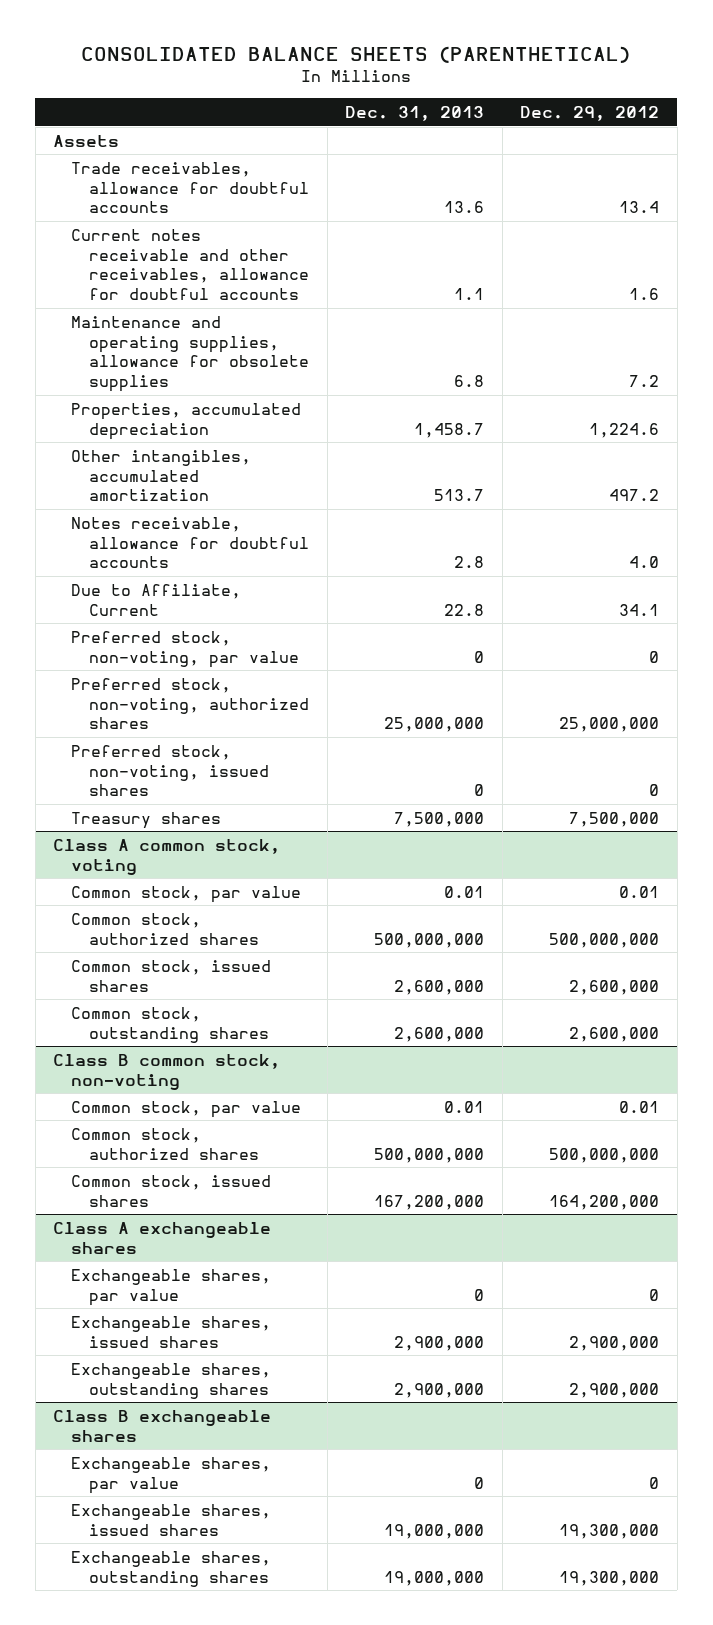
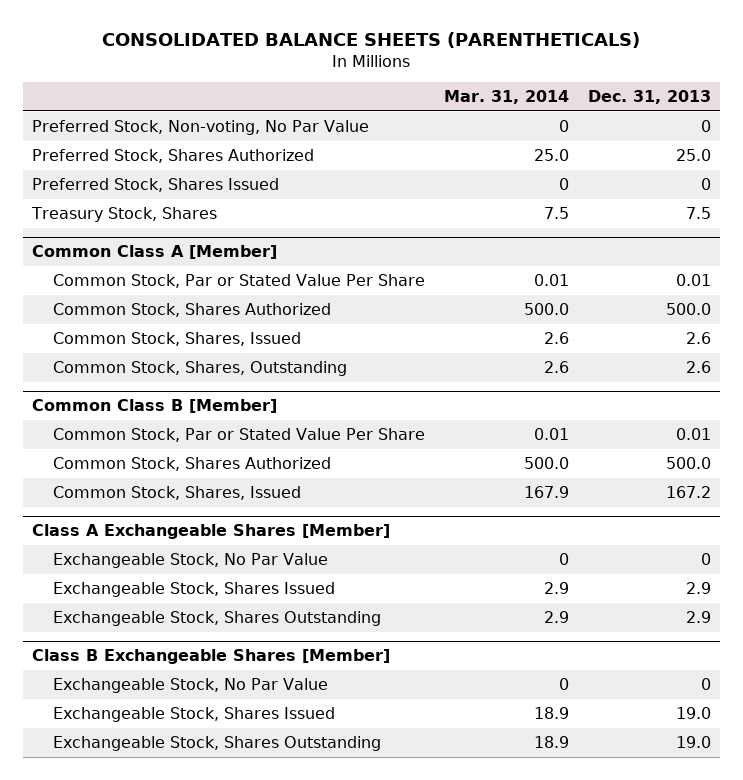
- CONSOLIDATED BALANCE SHEETS (PARENTHETICAL)
+ CONSOLIDATED BALANCE SHEETS (PARENTHETICALS)
- | Dec. 31, 2013 | Dec. 29, 2012
+ | Mar. 31, 2014 | Dec. 31, 2013
- Assets
- Trade receivables, allowance for doubtful accounts | 13.6 | 13.4
- Current notes receivable and other receivables, allowance for doubtful accounts | 1.1 | 1.6
- Maintenance and operating supplies, allowance for obsolete supplies | 6.8 | 7.2
- Properties, accumulated depreciation | 1,458.7 | 1,224.6
- Other intangibles, accumulated amortization | 513.7 | 497.2
- Notes receivable, allowance for doubtful accounts | 2.8 | 4.0
- Due to Affiliate, Current | 22.8 | 34.1
- Preferred stock, non-voting, par value | 0 | 0
- Preferred stock, non-voting, authorized shares | 25,000,000 | 25,000,000
- Preferred stock, non-voting, issued shares | 0 | 0
- Treasury shares | 7,500,000 | 7,500,000
- Class A common stock, voting
- Common stock, par value | 0.01 | 0.01
- Common stock, authorized shares | 500,000,000 | 500,000,000
- Common stock, issued shares | 2,600,000 | 2,600,000
- Common stock, outstanding shares | 2,600,000 | 2,600,000
- Class B common stock, non-voting
- Common stock, par value | 0.01 | 0.01
- Common stock, authorized shares | 500,000,000 | 500,000,000
- Common stock, issued shares | 167,200,000 | 164,200,000
- Class A exchangeable shares
- Exchangeable shares, par value | 0 | 0
- Exchangeable shares, issued shares | 2,900,000 | 2,900,000
- Exchangeable shares, outstanding shares | 2,900,000 | 2,900,000
- Class B exchangeable shares
- Exchangeable shares, par value | 0 | 0
- Exchangeable shares, issued shares | 19,000,000 | 19,300,000
- Exchangeable shares, outstanding shares | 19,000,000 | 19,300,000
+ Preferred Stock, Non-voting, No Par Value | 0 | 0
+ Preferred Stock, Shares Authorized | 25.0 | 25.0
+ Preferred Stock, Shares Issued | 0 | 0
+ Treasury Stock, Shares | 7.5 | 7.5
+ Common Class A [Member]
+ Common Stock, Par or Stated Value Per Share | 0.01 | 0.01
+ Common Stock, Shares Authorized | 500.0 | 500.0
+ Common Stock, Shares, Issued | 2.6 | 2.6
+ Common Stock, Shares, Outstanding | 2.6 | 2.6
+ Common Class B [Member]
+ Common Stock, Par or Stated Value Per Share | 0.01 | 0.01
+ Common Stock, Shares Authorized | 500.0 | 500.0
+ Common Stock, Shares, Issued | 167.9 | 167.2
+ Class A Exchangeable Shares [Member]
+ Exchangeable Stock, No Par Value | 0 | 0
+ Exchangeable Stock, Shares Issued | 2.9 | 2.9
+ Exchangeable Stock, Shares Outstanding | 2.9 | 2.9
+ Class B Exchangeable Shares [Member]
+ Exchangeable Stock, No Par Value | 0 | 0
+ Exchangeable Stock, Shares Issued | 18.9 | 19.0
+ Exchangeable Stock, Shares Outstanding | 18.9 | 19.0

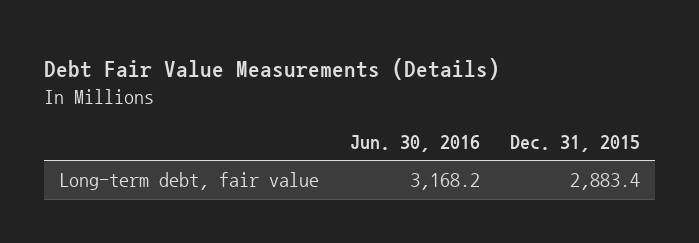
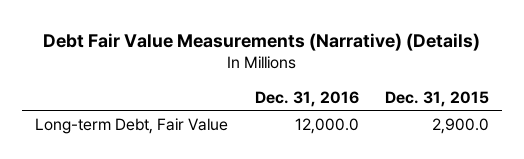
- Debt Fair Value Measurements (Details)
+ Debt Fair Value Measurements (Narrative) (Details)
- | Jun. 30, 2016 | Dec. 31, 2015
+ | Dec. 31, 2016 | Dec. 31, 2015
- Long-term debt, fair value | 3,168.2 | 2,883.4
+ Long-term Debt, Fair Value | 12,000.0 | 2,900.0

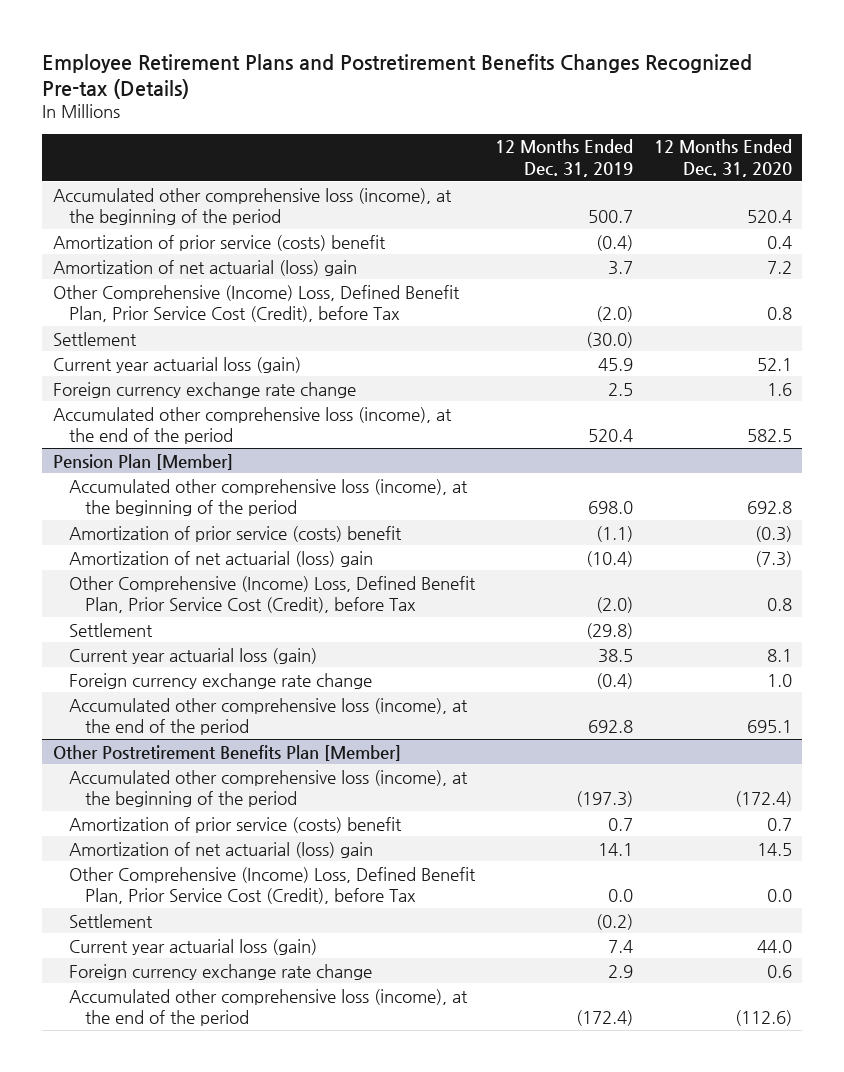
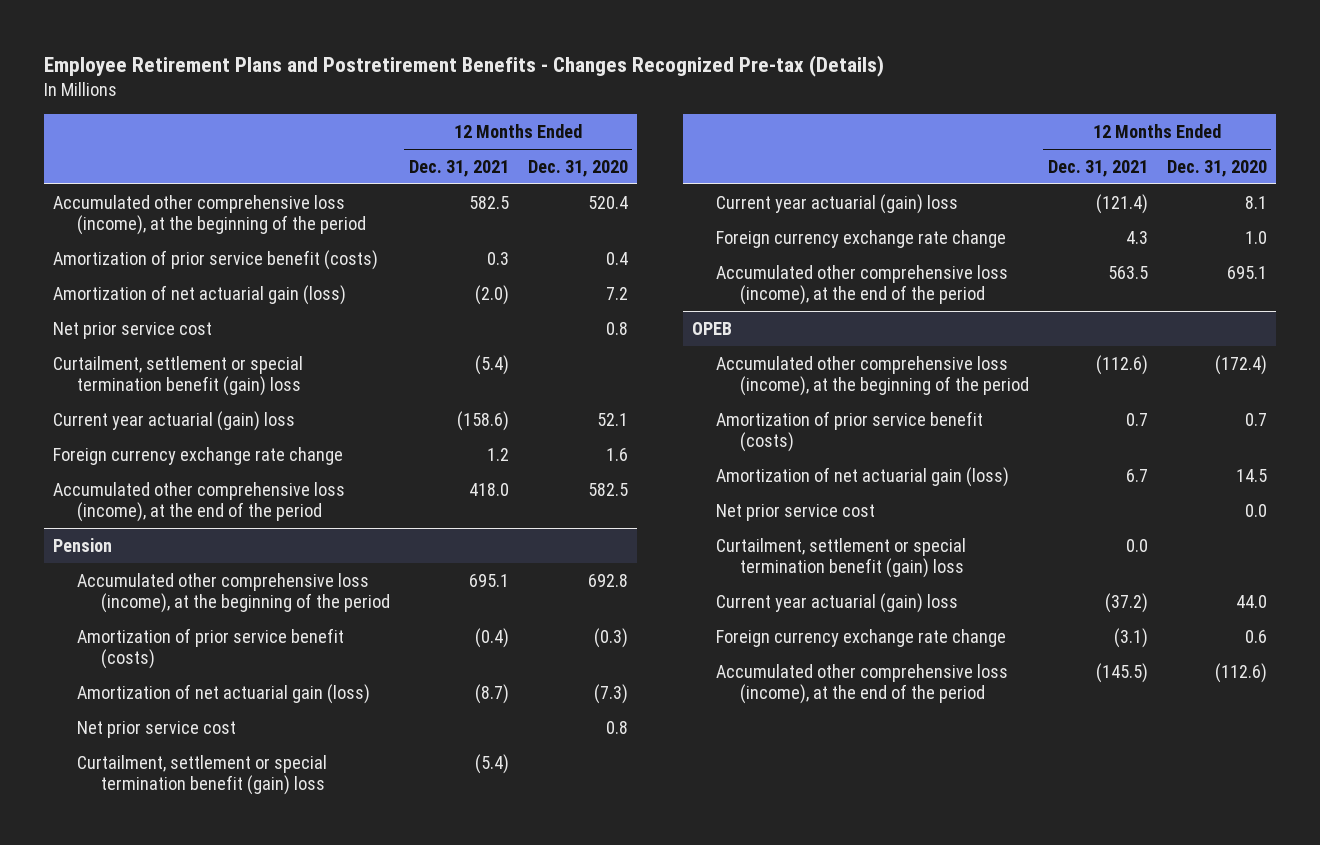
- Employee Retirement Plans and Postretirement Benefits Changes Recognized Pre-tax (Details)
+ Employee Retirement Plans and Postretirement Benefits - Changes Recognized Pre-tax (Details)
- | 12 Months Ended Dec. 31, 2019 | 12 Months Ended Dec. 31, 2020
+ | 12 Months Ended Dec. 31, 2021 | 12 Months Ended Dec. 31, 2020
- Amortization of prior service (costs) benefit | (0.4) | 0.4
- Amortization of net actuarial (loss) gain | 3.7 | 7.2
- Other Comprehensive (Income) Loss, Defined Benefit Plan, Prior Service Cost (Credit), before Tax | (2.0) | 0.8
- Settlement | (30.0) |
- Current year actuarial loss (gain) | 45.9 | 52.1
+ Amortization of prior service benefit (costs) | 0.3 | 0.4
+ Amortization of net actuarial gain (loss) | (2.0) | 7.2
+ Net prior service cost | | 0.8
+ Curtailment, settlement or special termination benefit (gain) loss | (5.4) |
+ Current year actuarial (gain) loss | (158.6) | 52.1
- Pension Plan [Member]
+ Pension
- Amortization of prior service (costs) benefit | (1.1) | (0.3)
- Amortization of net actuarial (loss) gain | (10.4) | (7.3)
- Other Comprehensive (Income) Loss, Defined Benefit Plan, Prior Service Cost (Credit), before Tax | (2.0) | 0.8
- Settlement | (29.8) |
- Current year actuarial loss (gain) | 38.5 | 8.1
+ Amortization of prior service benefit (costs) | (0.4) | (0.3)
+ Amortization of net actuarial gain (loss) | (8.7) | (7.3)
+ Net prior service cost | | 0.8
+ Curtailment, settlement or special termination benefit (gain) loss | (5.4) |
+ Current year actuarial (gain) loss | (121.4) | 8.1
- Other Postretirement Benefits Plan [Member]
+ OPEB
- Amortization of prior service (costs) benefit | 0.7 | 0.7
- Amortization of net actuarial (loss) gain | 14.1 | 14.5
- Other Comprehensive (Income) Loss, Defined Benefit Plan, Prior Service Cost (Credit), before Tax | 0.0 | 0.0
- Settlement | (0.2) |
- Current year actuarial loss (gain) | 7.4 | 44.0
+ Amortization of prior service benefit (costs) | 0.7 | 0.7
+ Amortization of net actuarial gain (loss) | 6.7 | 14.5
+ Net prior service cost | | 0.0
+ Curtailment, settlement or special termination benefit (gain) loss | 0.0 |
+ Current year actuarial (gain) loss | (37.2) | 44.0

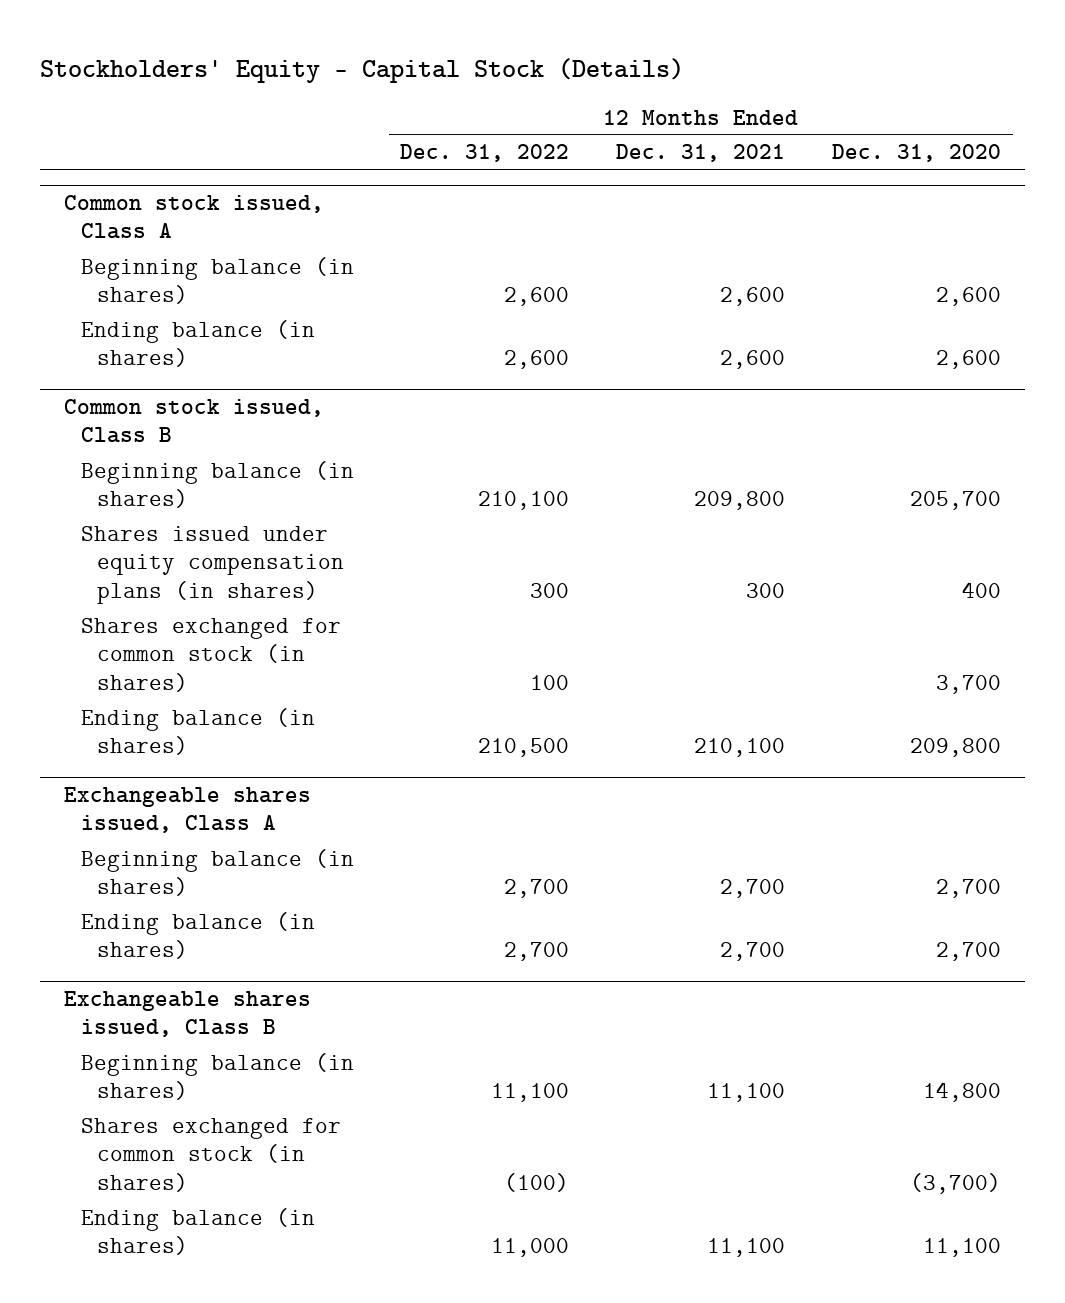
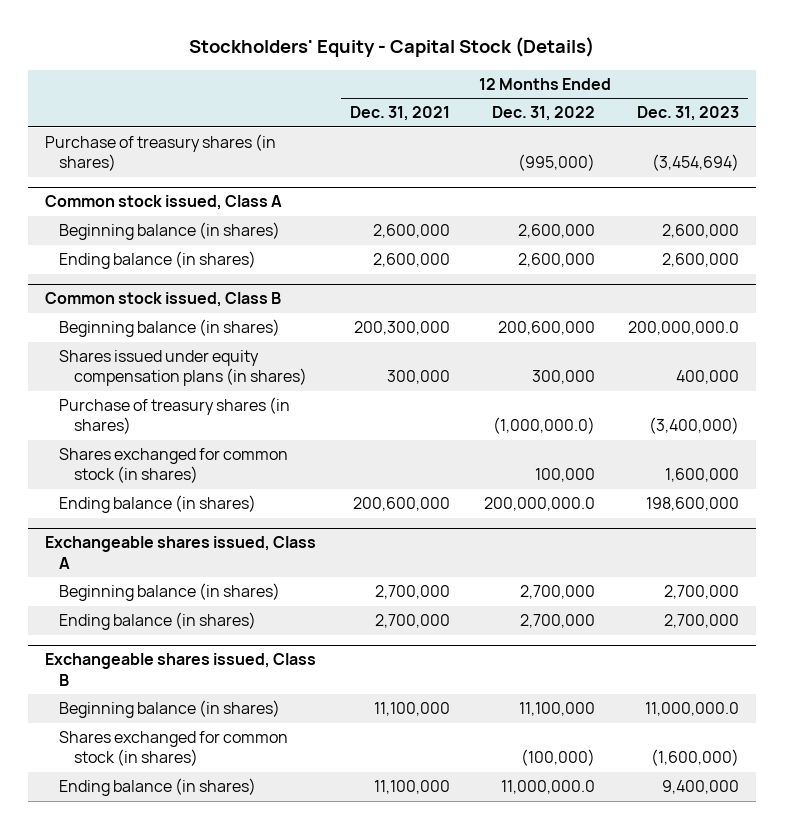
- | 12 Months Ended Dec. 31, 2022 | 12 Months Ended Dec. 31, 2021 | 12 Months Ended Dec. 31, 2020
+ | 12 Months Ended Dec. 31, 2021 | 12 Months Ended Dec. 31, 2022 | 12 Months Ended Dec. 31, 2023
+ Purchase of treasury shares (in shares) | | (995,000) | (3,454,694)
@ Common stock issued, Class A
- Beginning balance (in shares) | 2,600 | 2,600 | 2,600
- Ending balance (in shares) | 2,600 | 2,600 | 2,600
+ Beginning balance (in shares) | 2,600,000 | 2,600,000 | 2,600,000
+ Ending balance (in shares) | 2,600,000 | 2,600,000 | 2,600,000
@ Common stock issued, Class B
- Beginning balance (in shares) | 210,100 | 209,800 | 205,700
- Shares issued under equity compensation plans (in shares) | 300 | 300 | 400
- Shares exchanged for common stock (in shares) | 100 | | 3,700
- Ending balance (in shares) | 210,500 | 210,100 | 209,800
+ Beginning balance (in shares) | 200,300,000 | 200,600,000 | 200,000,000.0
+ Shares issued under equity compensation plans (in shares) | 300,000 | 300,000 | 400,000
+ Purchase of treasury shares (in shares) | | (1,000,000.0) | (3,400,000)
+ Shares exchanged for common stock (in shares) | | 100,000 | 1,600,000
+ Ending balance (in shares) | 200,600,000 | 200,000,000.0 | 198,600,000
@ Exchangeable shares issued, Class A
- Beginning balance (in shares) | 2,700 | 2,700 | 2,700
- Ending balance (in shares) | 2,700 | 2,700 | 2,700
+ Beginning balance (in shares) | 2,700,000 | 2,700,000 | 2,700,000
+ Ending balance (in shares) | 2,700,000 | 2,700,000 | 2,700,000
@ Exchangeable shares issued, Class B
- Beginning balance (in shares) | 11,100 | 11,100 | 14,800
- Shares exchanged for common stock (in shares) | (100) | | (3,700)
- Ending balance (in shares) | 11,000 | 11,100 | 11,100
+ Beginning balance (in shares) | 11,100,000 | 11,100,000 | 11,000,000.0
+ Shares exchanged for common stock (in shares) | | (100,000) | (1,600,000)
+ Ending balance (in shares) | 11,100,000 | 11,000,000.0 | 9,400,000

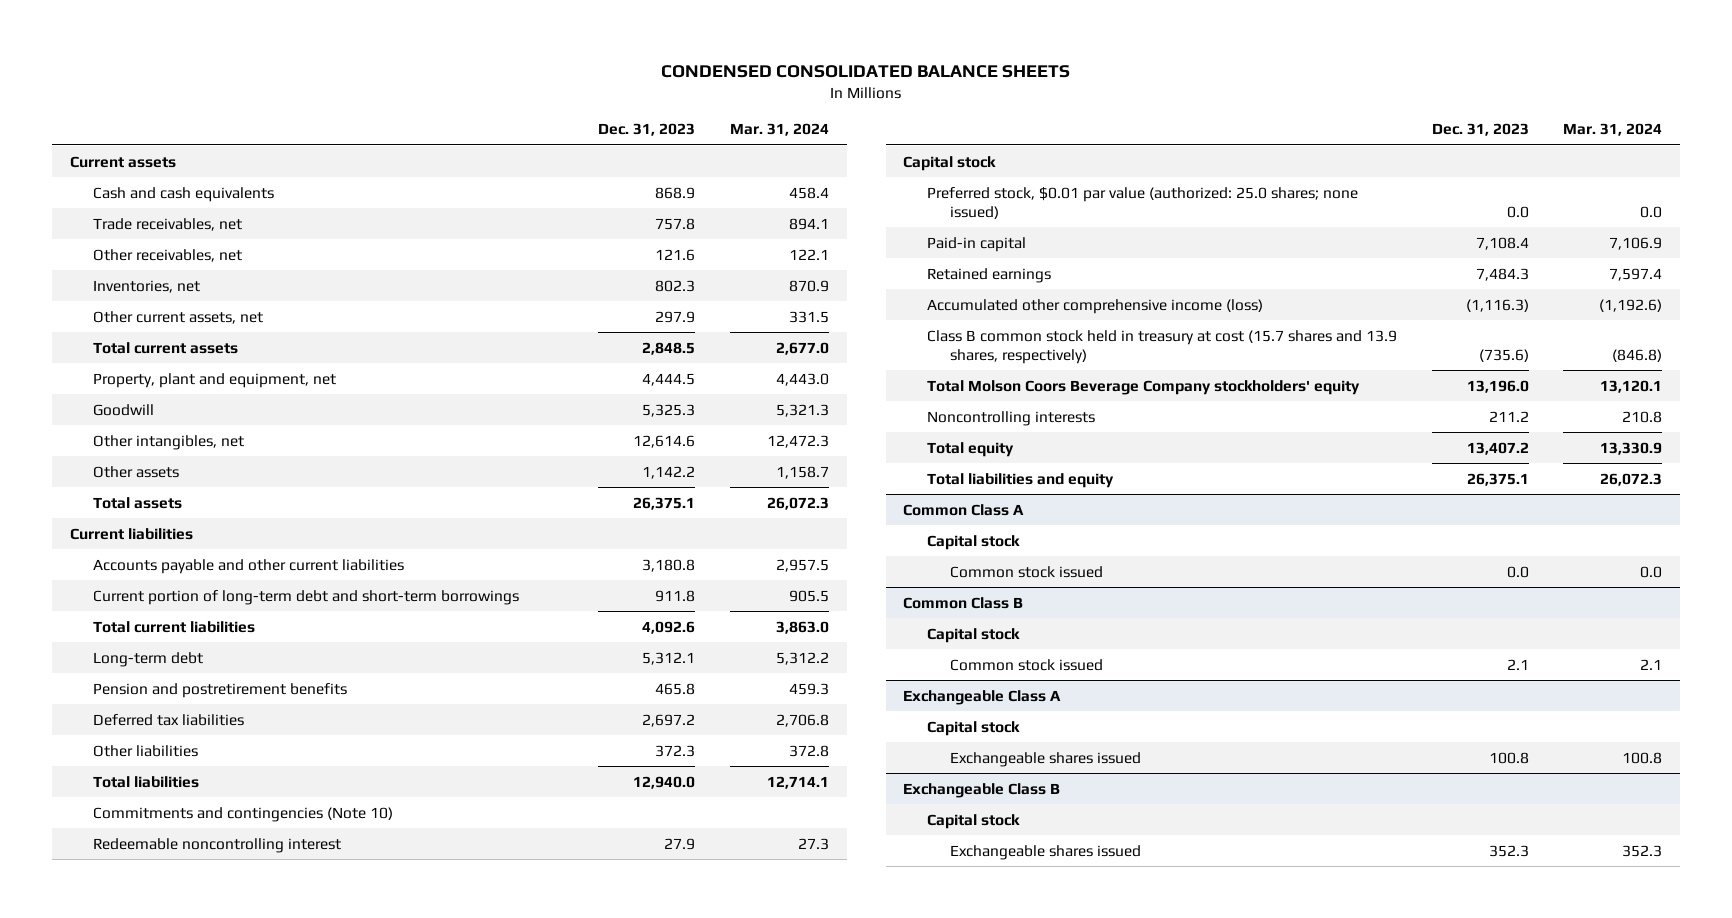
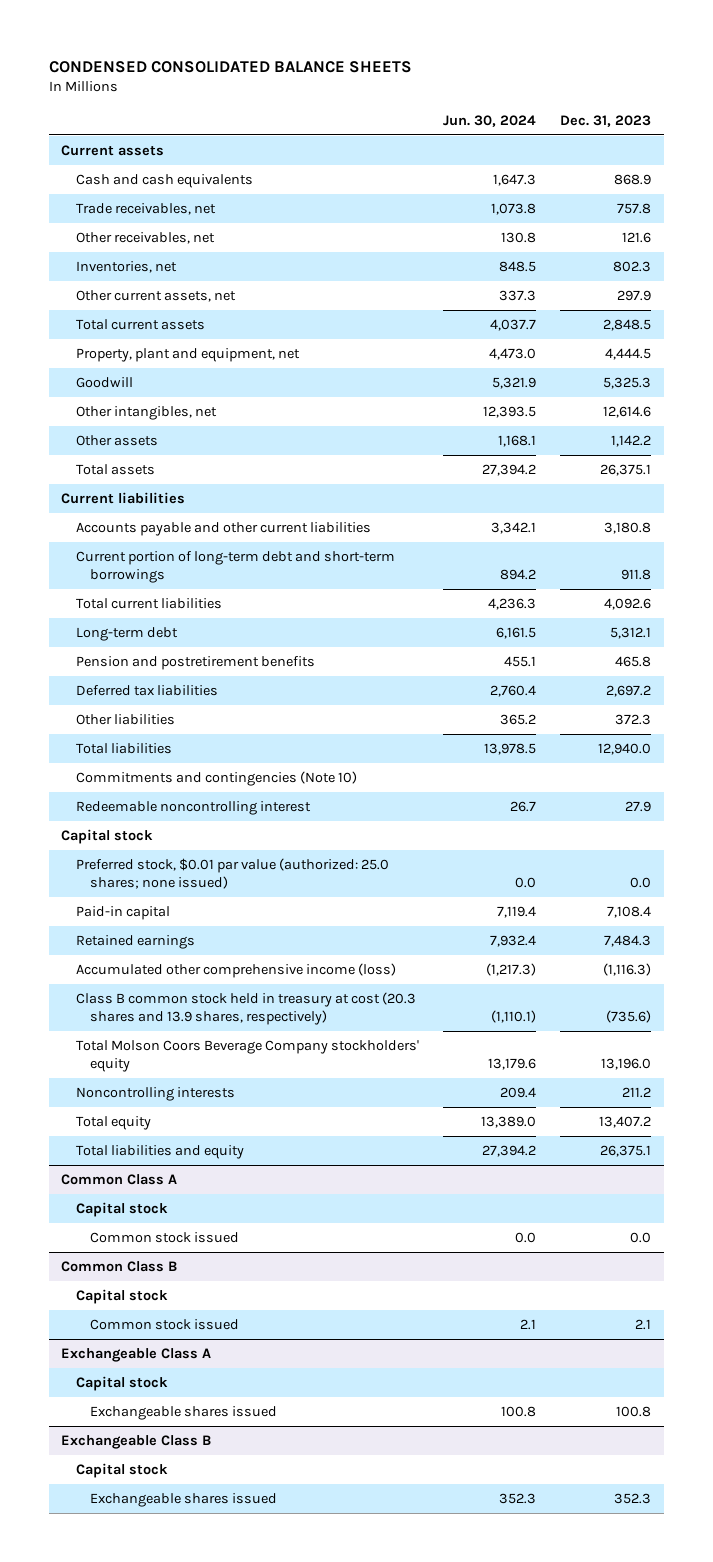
- | Dec. 31, 2023 | Mar. 31, 2024
+ | Jun. 30, 2024 | Dec. 31, 2023
- Class B common stock held in treasury at cost (15.7 shares and 13.9 shares, respectively) | (735.6) | (846.8)
+ Class B common stock held in treasury at cost (20.3 shares and 13.9 shares, respectively) | (1,110.1) | (735.6)

